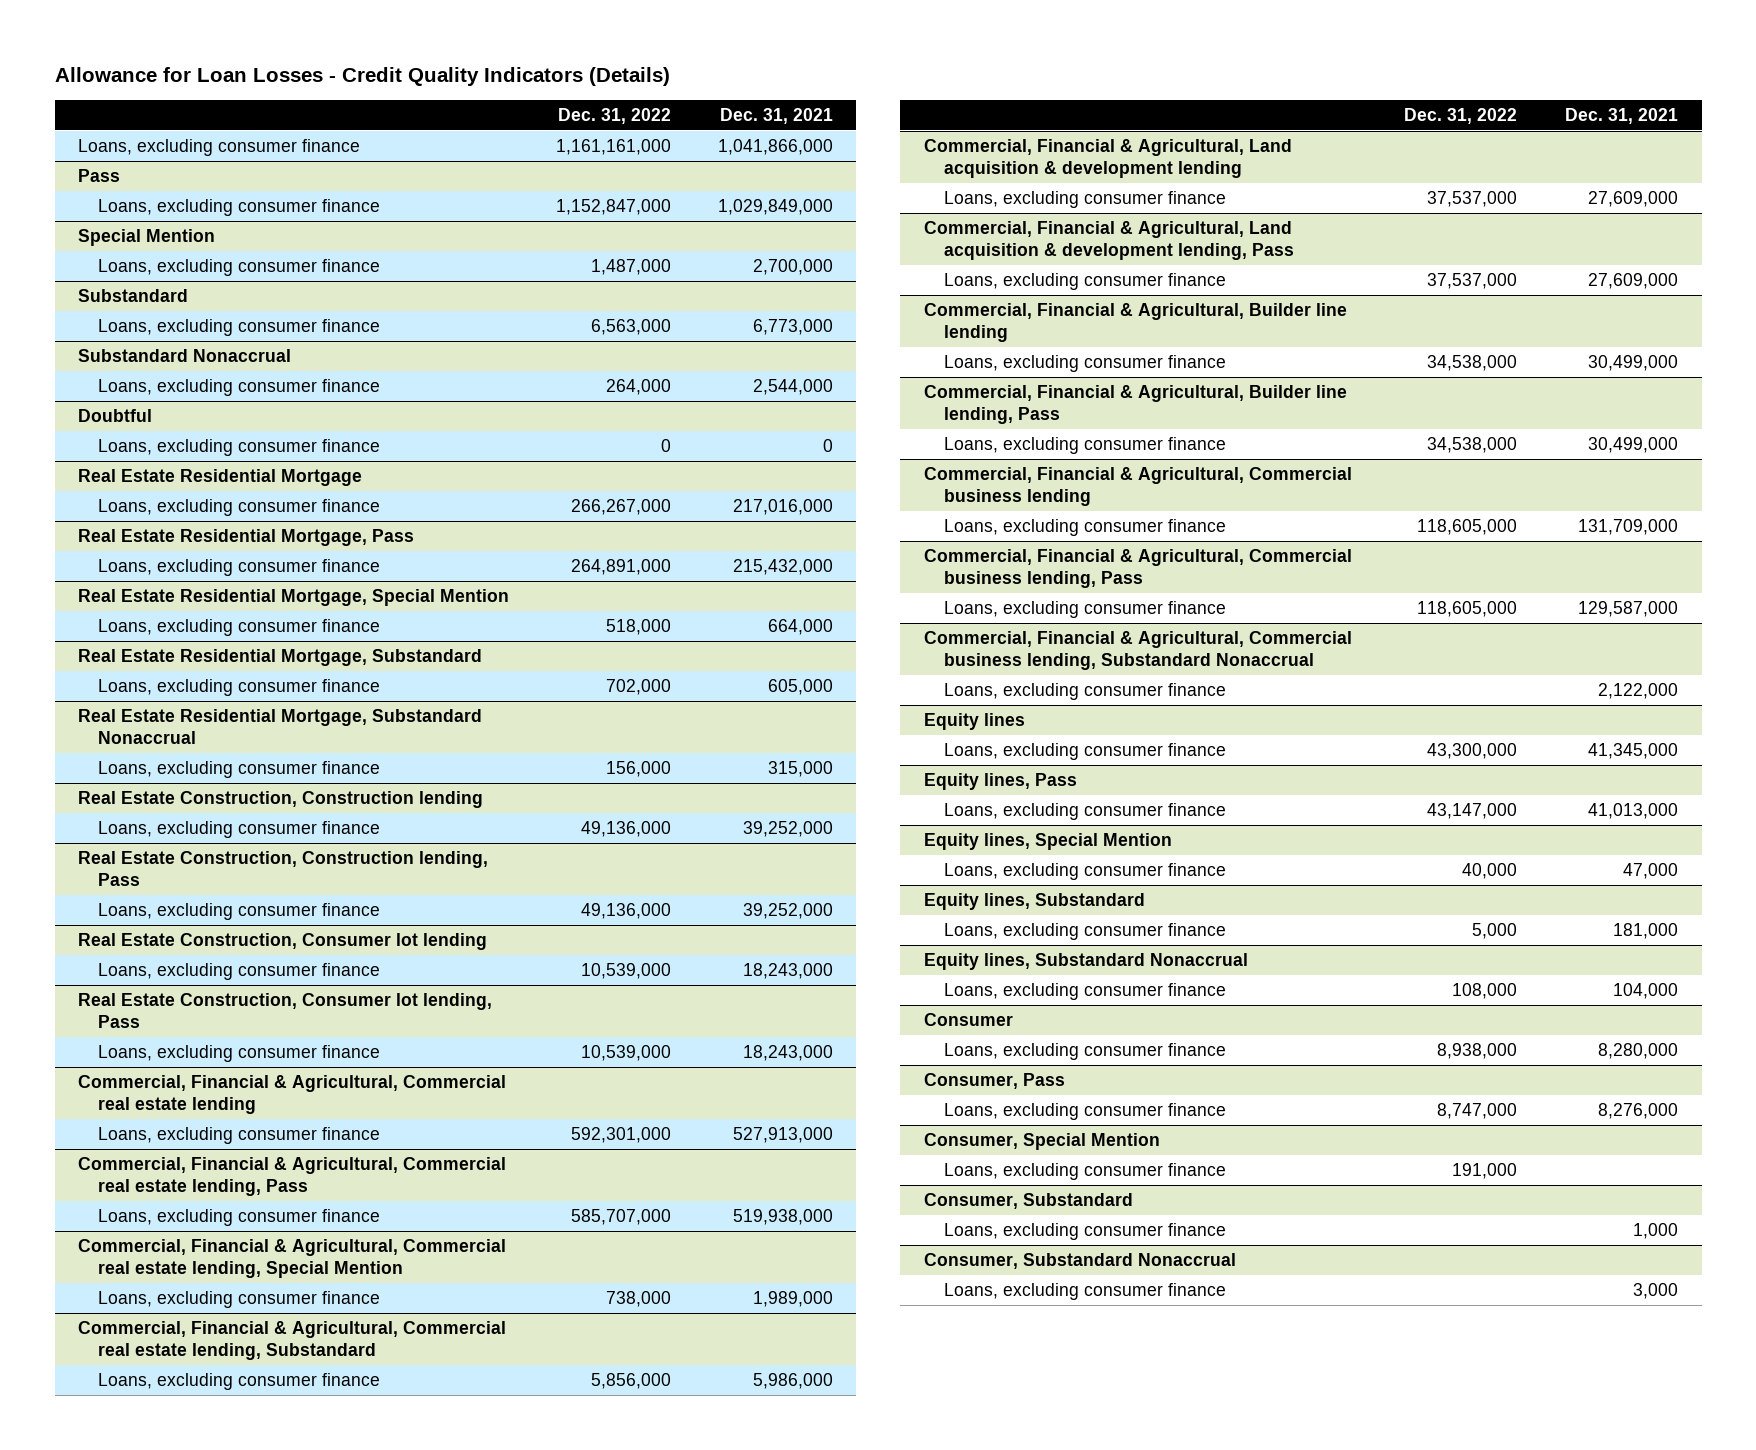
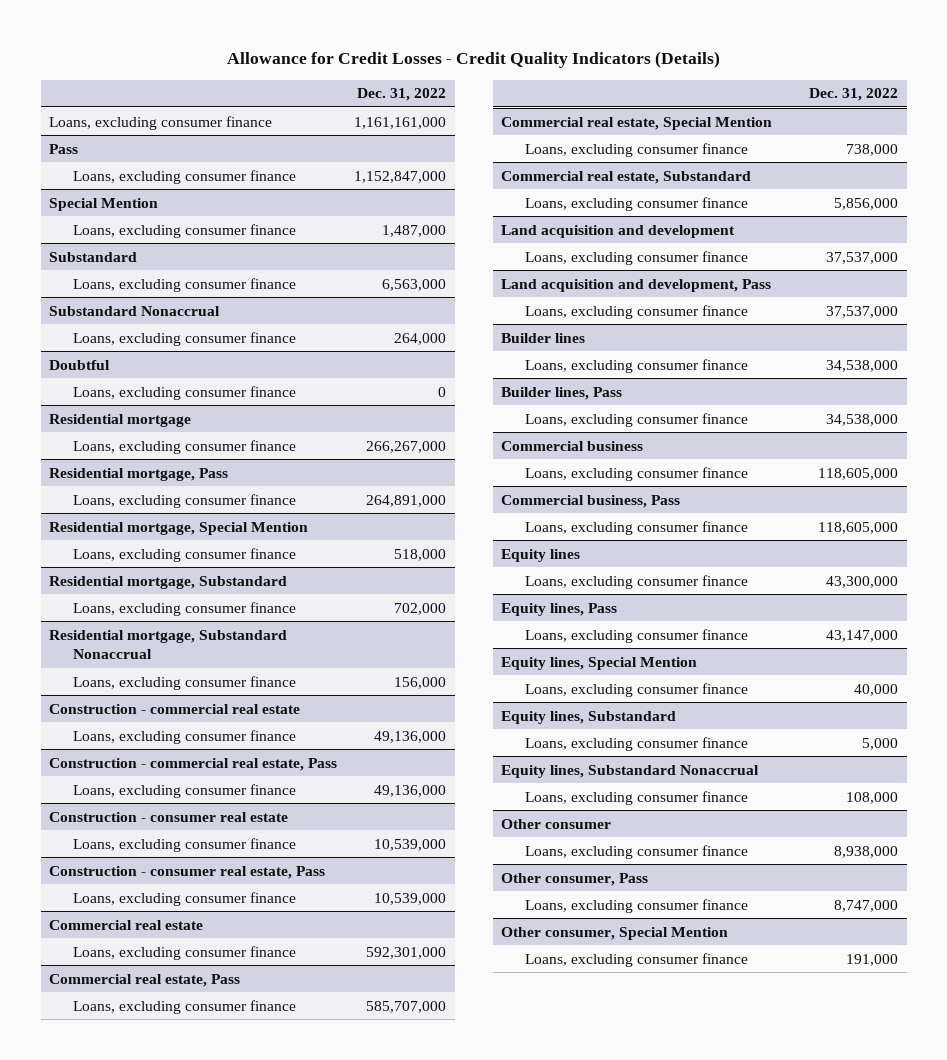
- Allowance for Loan Losses - Credit Quality Indicators (Details)
+ Allowance for Credit Losses - Credit Quality Indicators (Details)
- | Dec. 31, 2022 | Dec. 31, 2021
+ | Dec. 31, 2022
- Real Estate Residential Mortgage
+ Residential mortgage
- Real Estate Residential Mortgage, Pass
+ Residential mortgage, Pass
- Real Estate Residential Mortgage, Special Mention
+ Residential mortgage, Special Mention
- Real Estate Residential Mortgage, Substandard
+ Residential mortgage, Substandard
- Real Estate Residential Mortgage, Substandard Nonaccrual
+ Residential mortgage, Substandard Nonaccrual
- Real Estate Construction, Construction lending
+ Construction - commercial real estate
- Real Estate Construction, Construction lending, Pass
+ Construction - commercial real estate, Pass
- Real Estate Construction, Consumer lot lending
+ Construction - consumer real estate
- Real Estate Construction, Consumer lot lending, Pass
+ Construction - consumer real estate, Pass
- Commercial, Financial & Agricultural, Commercial real estate lending
+ Commercial real estate
- Commercial, Financial & Agricultural, Commercial real estate lending, Pass
+ Commercial real estate, Pass
- Commercial, Financial & Agricultural, Commercial real estate lending, Special Mention
+ Commercial real estate, Special Mention
- Commercial, Financial & Agricultural, Commercial real estate lending, Substandard
+ Commercial real estate, Substandard
- Commercial, Financial & Agricultural, Land acquisition & development lending
+ Land acquisition and development
- Commercial, Financial & Agricultural, Land acquisition & development lending, Pass
+ Land acquisition and development, Pass
- Commercial, Financial & Agricultural, Builder line lending
+ Builder lines
- Commercial, Financial & Agricultural, Builder line lending, Pass
+ Builder lines, Pass
- Commercial, Financial & Agricultural, Commercial business lending
+ Commercial business
- Commercial, Financial & Agricultural, Commercial business lending, Pass
+ Commercial business, Pass
- Commercial, Financial & Agricultural, Commercial business lending, Substandard Nonaccrual
- Loans, excluding consumer finance | | 2,122,000
- Consumer
+ Other consumer
- Consumer, Pass
+ Other consumer, Pass
- Consumer, Special Mention
+ Other consumer, Special Mention
- Consumer, Substandard
- Loans, excluding consumer finance | | 1,000
- Consumer, Substandard Nonaccrual
- Loans, excluding consumer finance | | 3,000

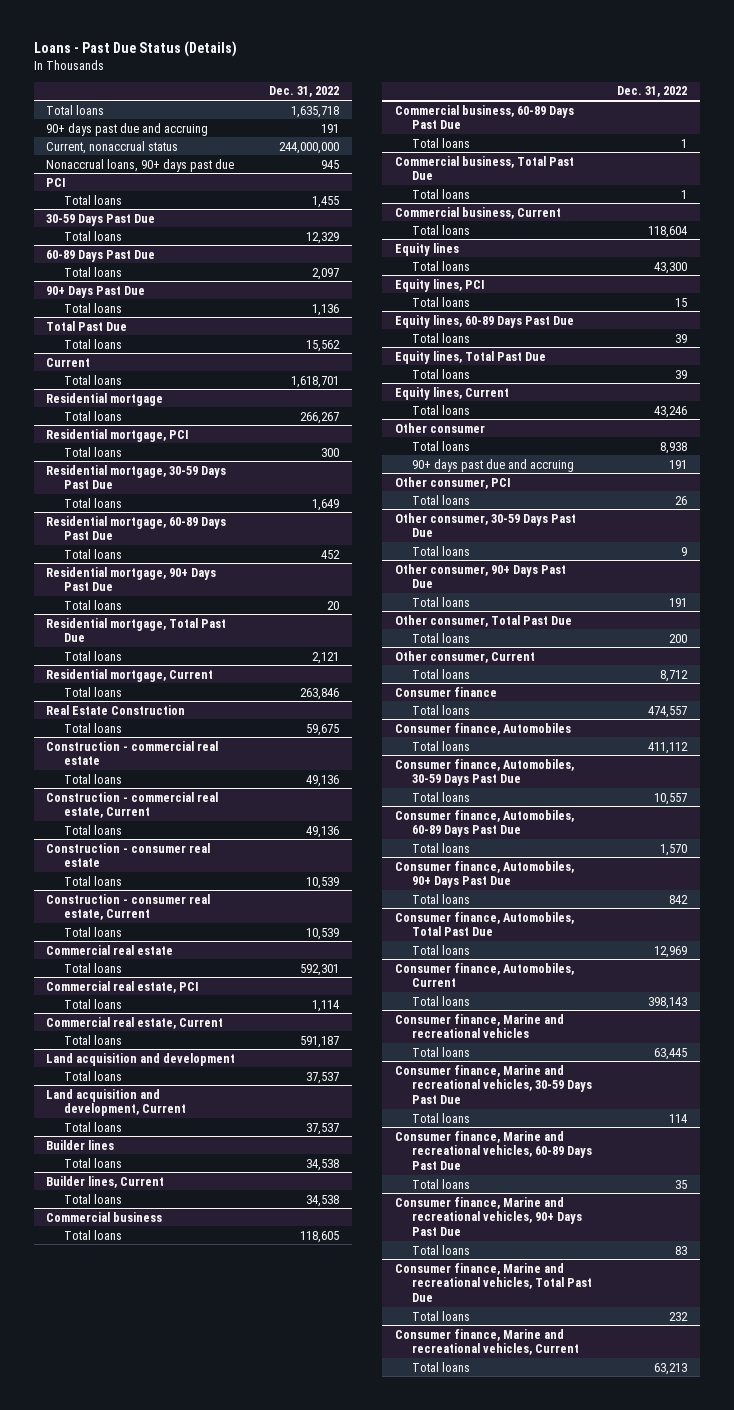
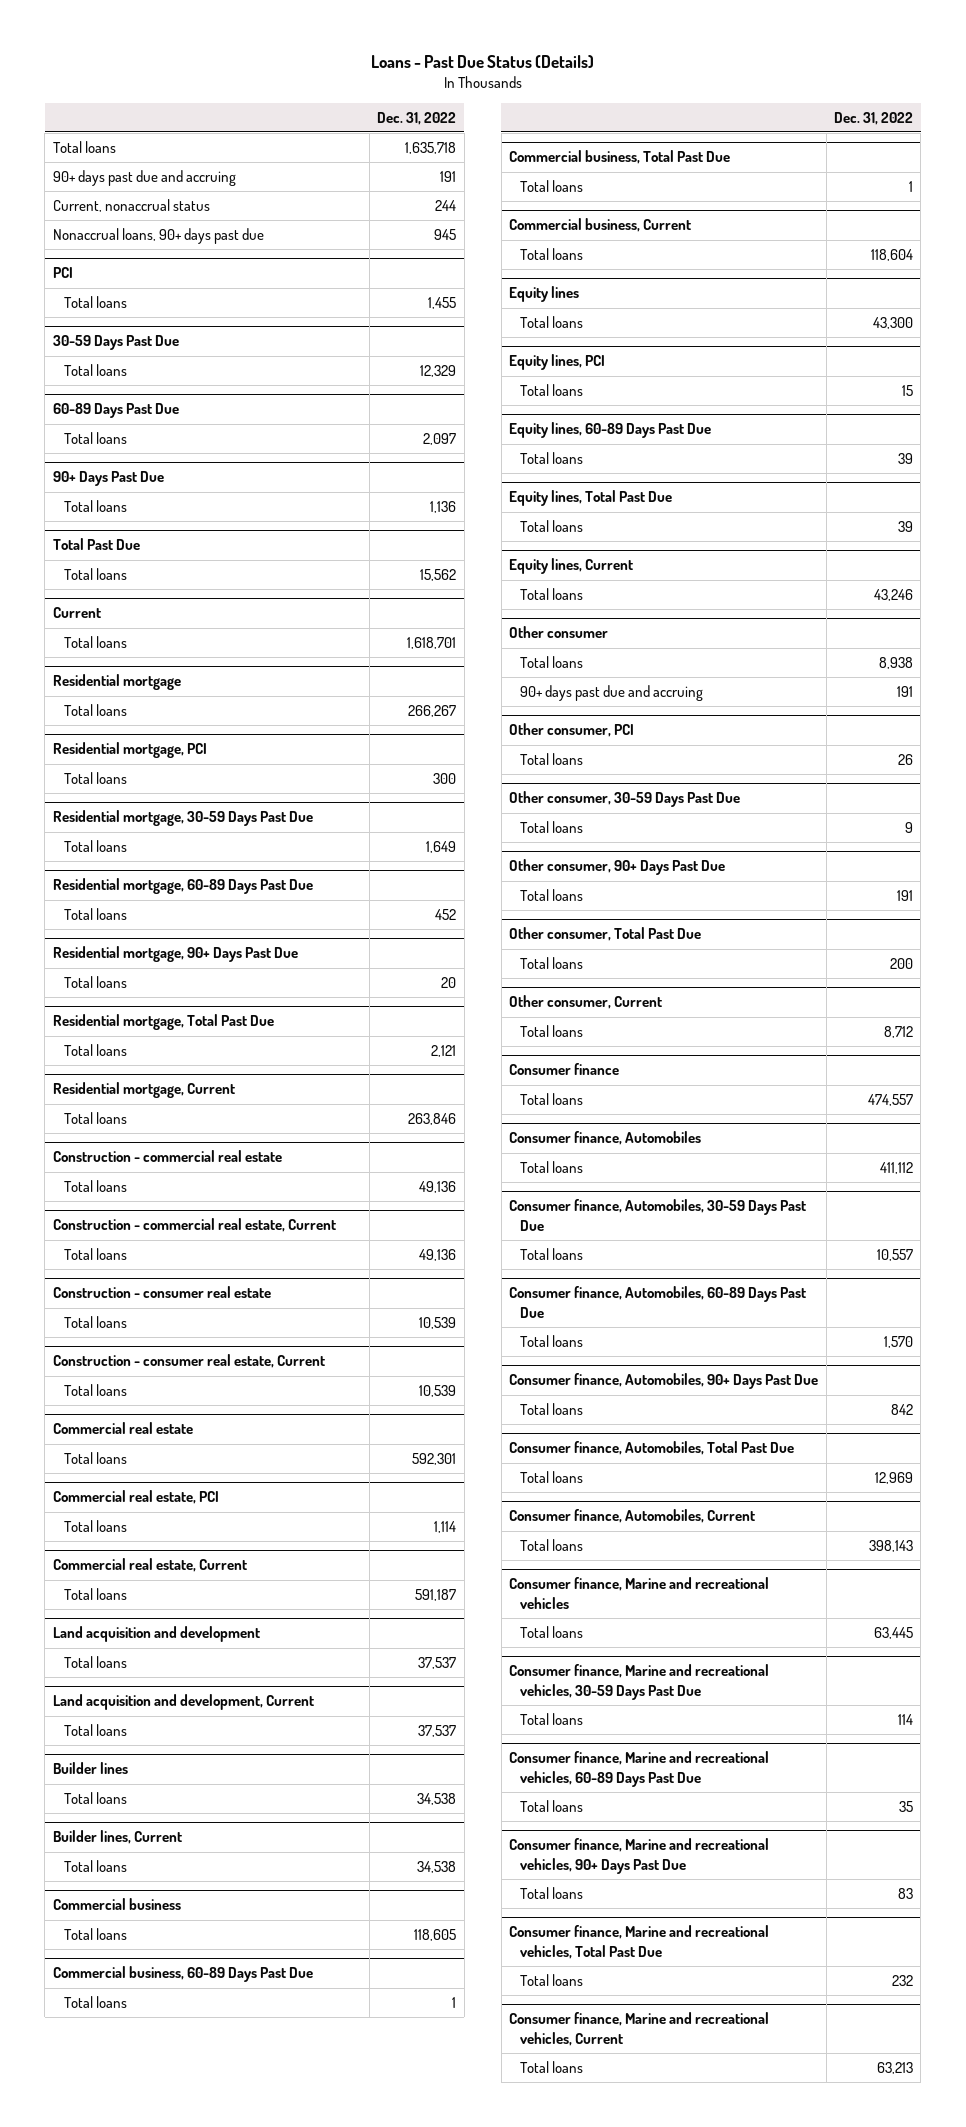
- Current, nonaccrual status | 244,000,000
+ Current, nonaccrual status | 244
- Real Estate Construction
- Total loans | 59,675

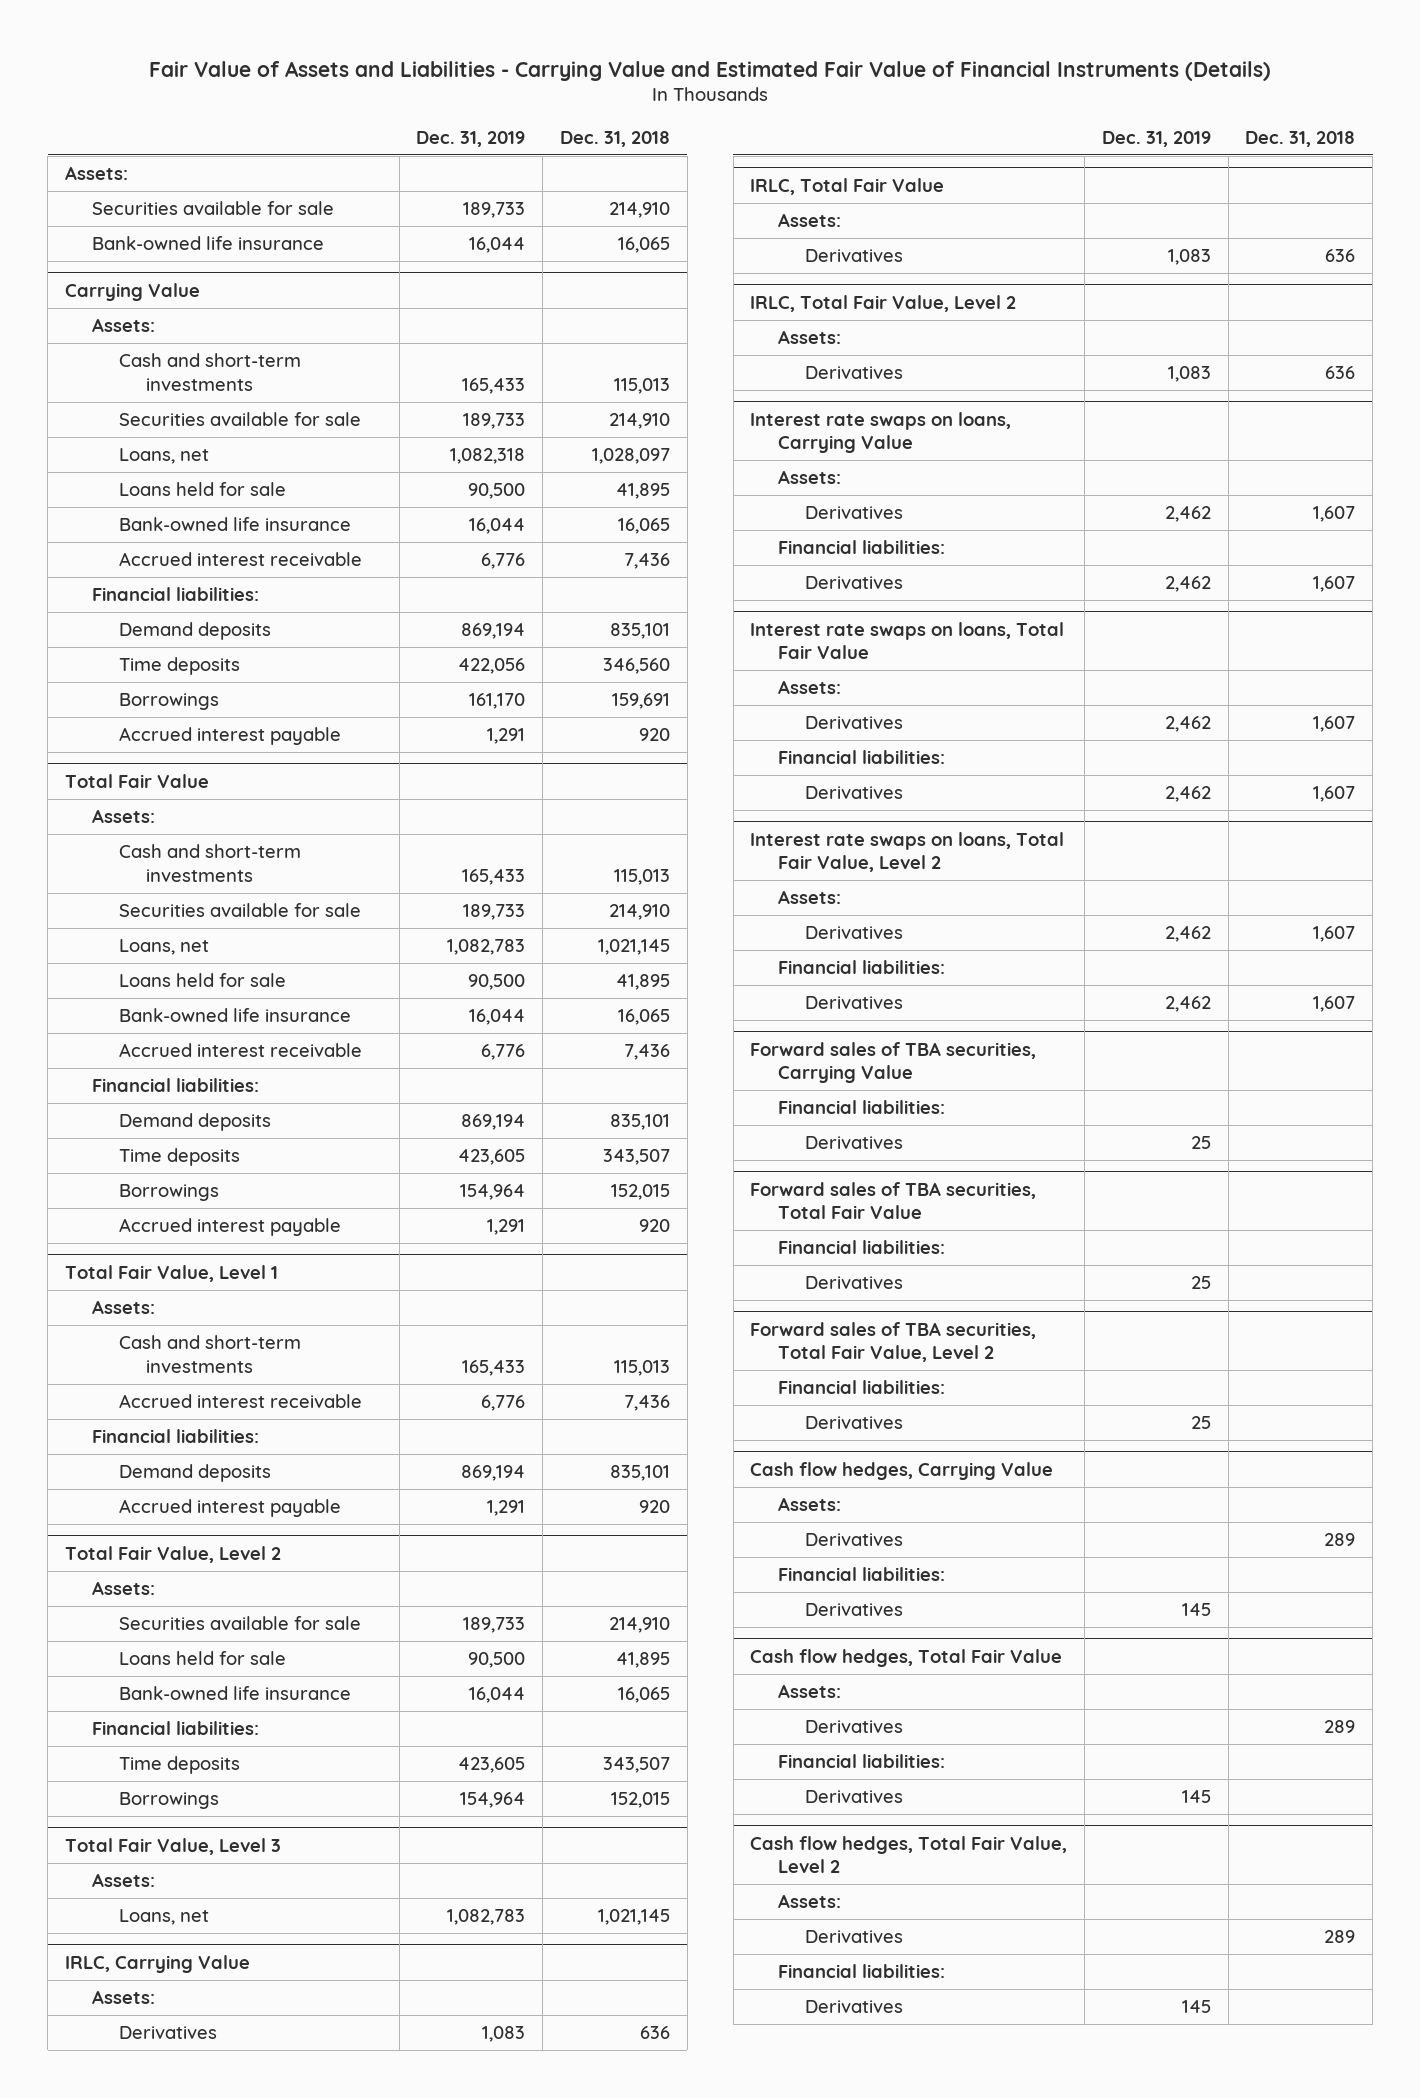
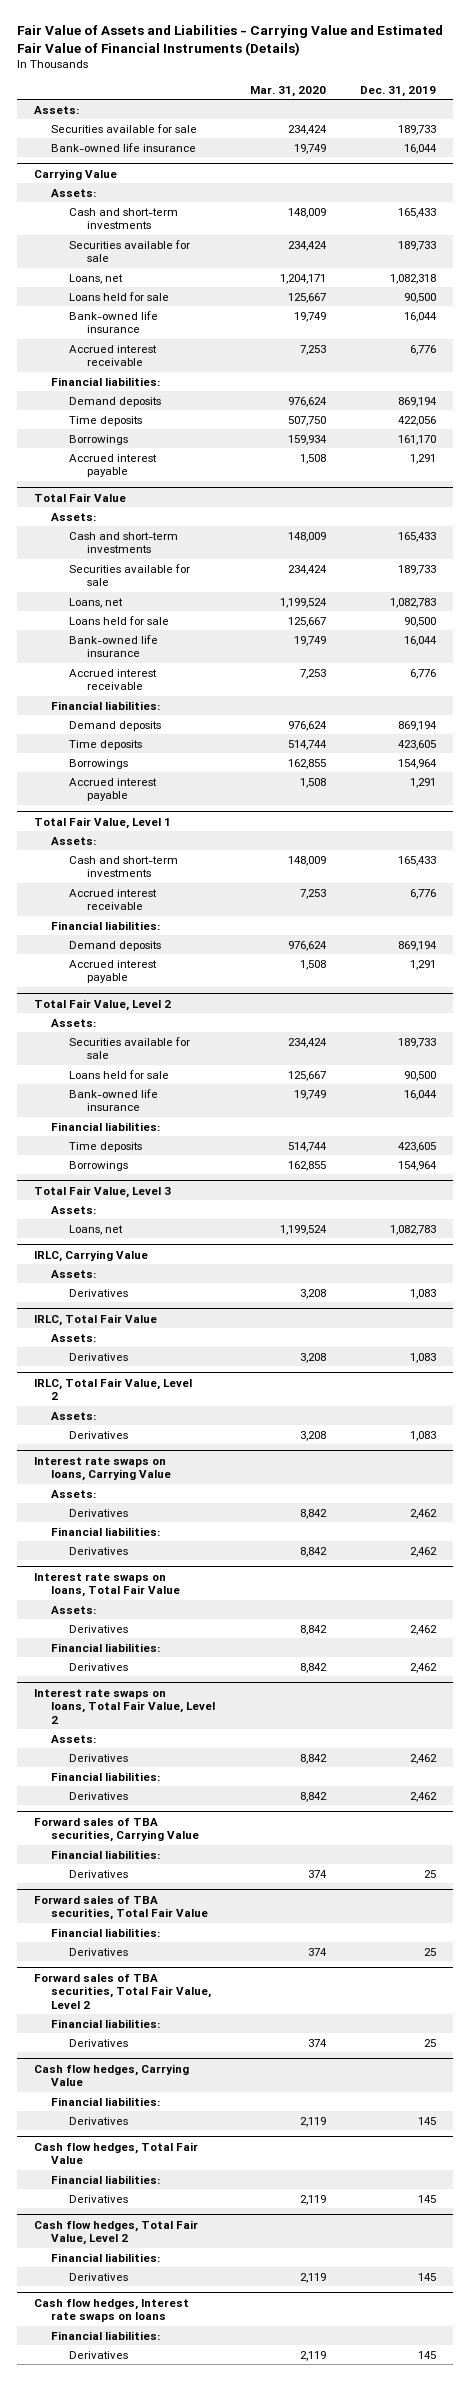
- | Dec. 31, 2019 | Dec. 31, 2018
+ | Mar. 31, 2020 | Dec. 31, 2019
@ Cash flow hedges, Carrying Value
- Assets:
- Derivatives | | 289
@ Cash flow hedges, Total Fair Value
- Assets:
- Derivatives | | 289
@ Cash flow hedges, Total Fair Value, Level 2
- Assets:
- Derivatives | | 289
+ Cash flow hedges, Interest rate swaps on loans
+ Financial liabilities:
+ Derivatives | 2,119 | 145

